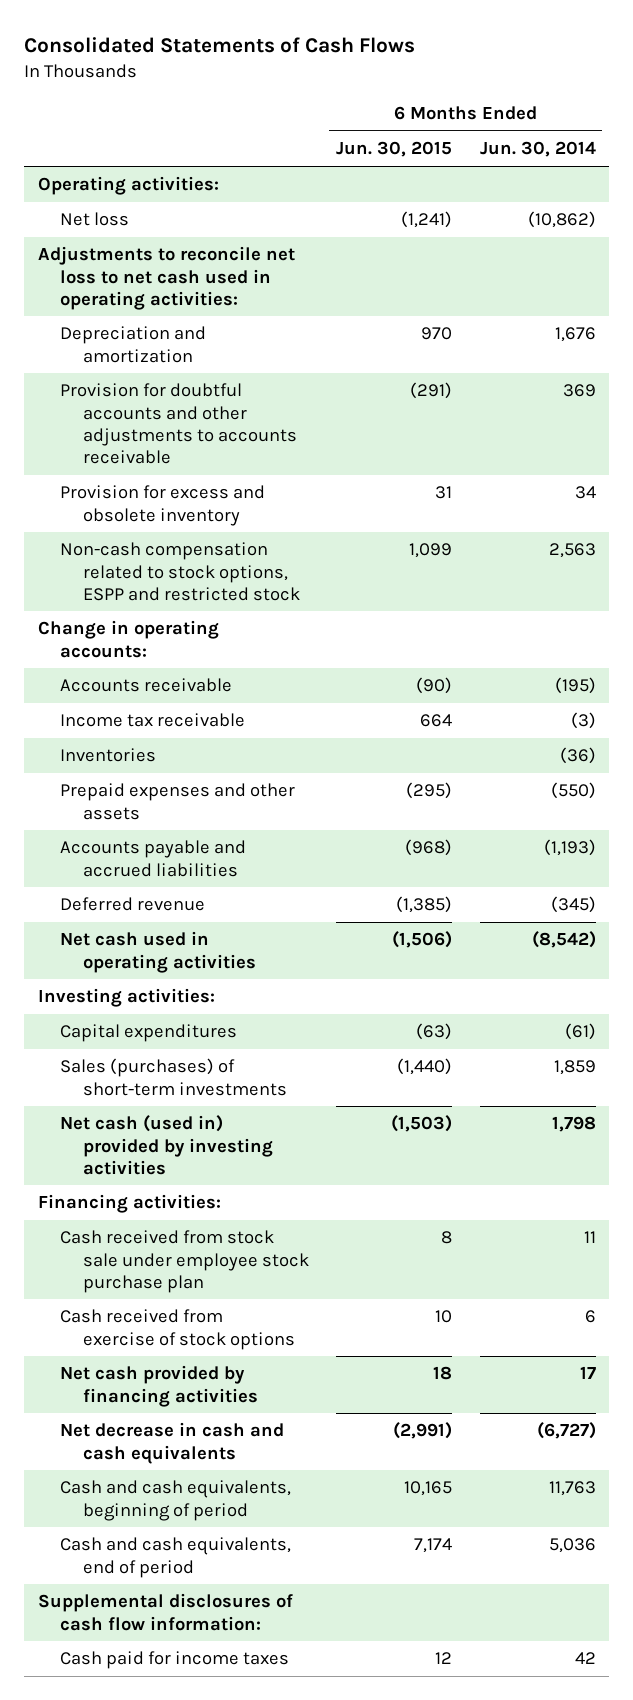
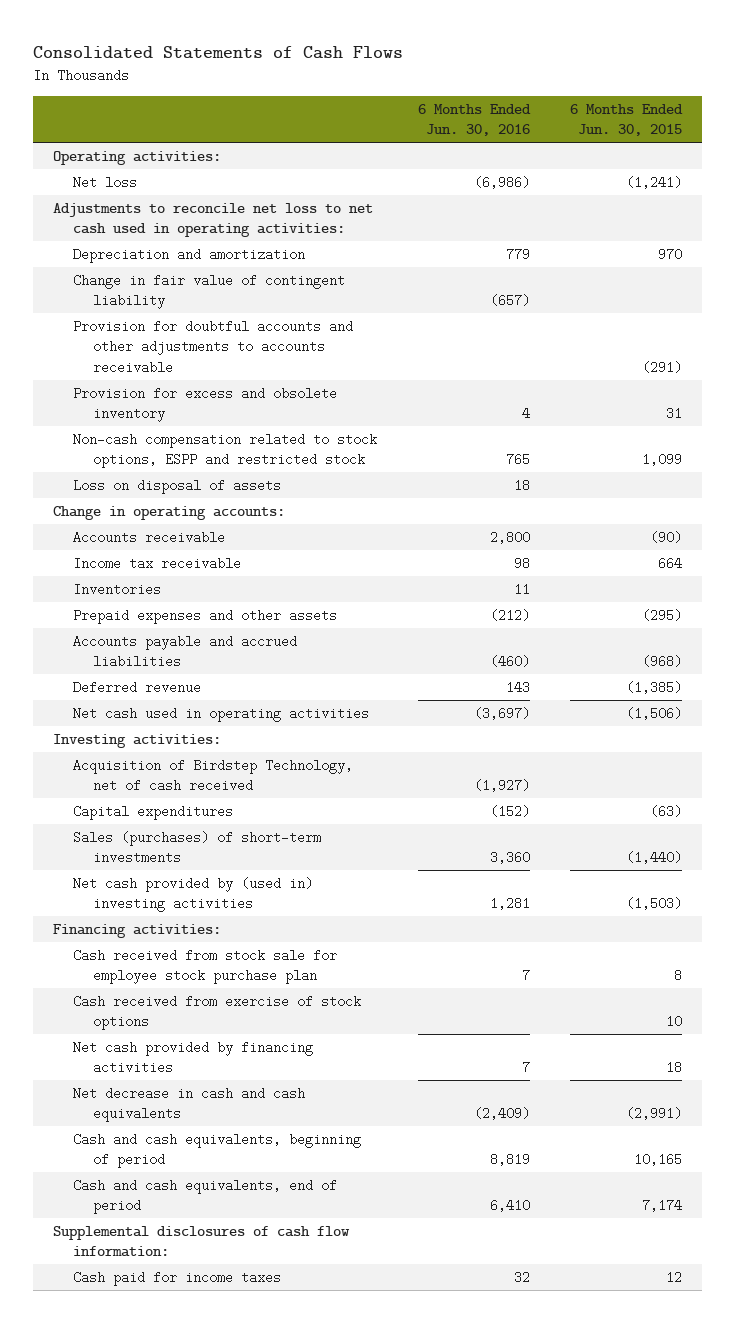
- | 6 Months Ended Jun. 30, 2015 | 6 Months Ended Jun. 30, 2014
+ | 6 Months Ended Jun. 30, 2016 | 6 Months Ended Jun. 30, 2015
+ Change in fair value of contingent liability | (657) |
+ Loss on disposal of assets | 18 |
+ Acquisition of Birdstep Technology, net of cash received | (1,927) |
- Net cash (used in) provided by investing activities | (1,503) | 1,798
+ Net cash provided by (used in) investing activities | 1,281 | (1,503)
- Cash received from stock sale under employee stock purchase plan | 8 | 11
+ Cash received from stock sale for employee stock purchase plan | 7 | 8

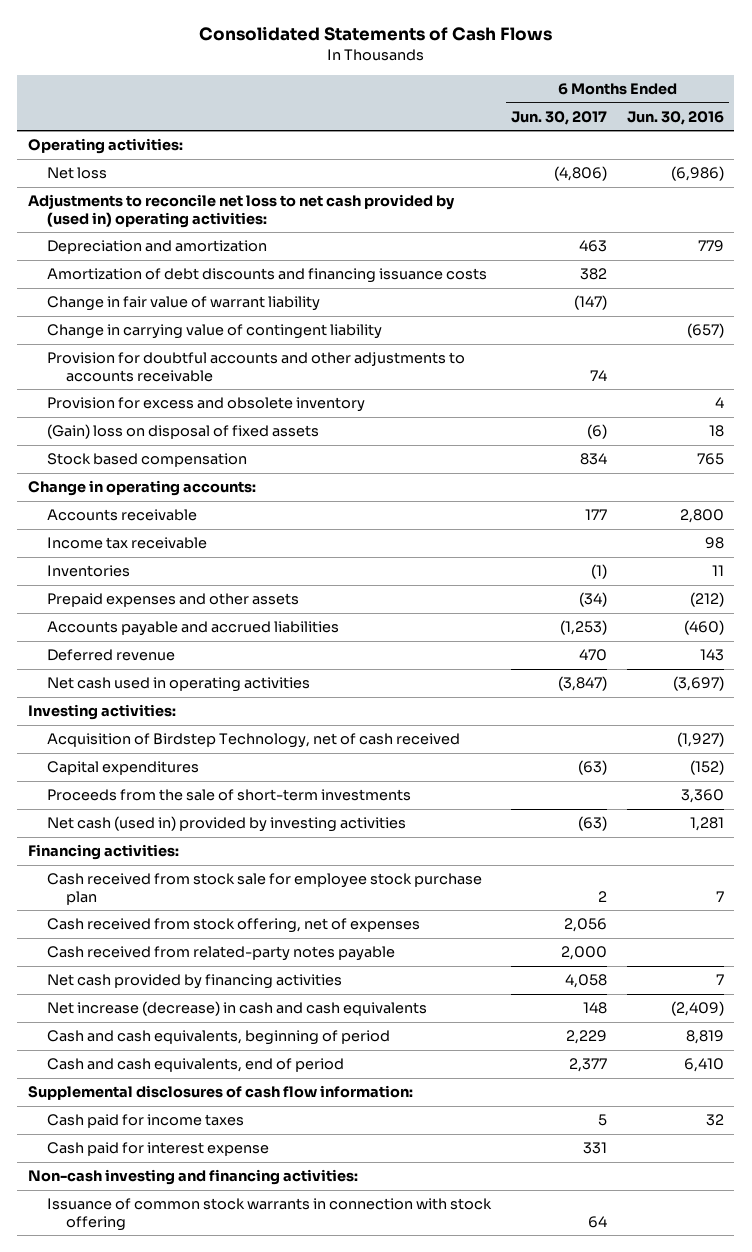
- | 6 Months Ended Jun. 30, 2016 | 6 Months Ended Jun. 30, 2015
+ | 6 Months Ended Jun. 30, 2017 | 6 Months Ended Jun. 30, 2016
- Adjustments to reconcile net loss to net cash used in operating activities:
+ Adjustments to reconcile net loss to net cash provided by (used in) operating activities:
- Change in fair value of contingent liability | (657) |
+ Amortization of debt discounts and financing issuance costs | 382 |
+ Change in fair value of warrant liability | (147) |
+ Change in carrying value of contingent liability | | (657)
- Non-cash compensation related to stock options, ESPP and restricted stock | 765 | 1,099
- Loss on disposal of assets | 18 |
+ (Gain) loss on disposal of fixed assets | (6) | 18
+ Stock based compensation | 834 | 765
- Sales (purchases) of short-term investments | 3,360 | (1,440)
- Net cash provided by (used in) investing activities | 1,281 | (1,503)
+ Proceeds from the sale of short-term investments | | 3,360
+ Net cash (used in) provided by investing activities | (63) | 1,281
- Cash received from exercise of stock options | | 10
+ Cash received from stock offering, net of expenses | 2,056 |
+ Cash received from related-party notes payable | 2,000 |
- Net decrease in cash and cash equivalents | (2,409) | (2,991)
+ Net increase (decrease) in cash and cash equivalents | 148 | (2,409)
+ Cash paid for interest expense | 331 |
+ Non-cash investing and financing activities:
+ Issuance of common stock warrants in connection with stock offering | 64 |

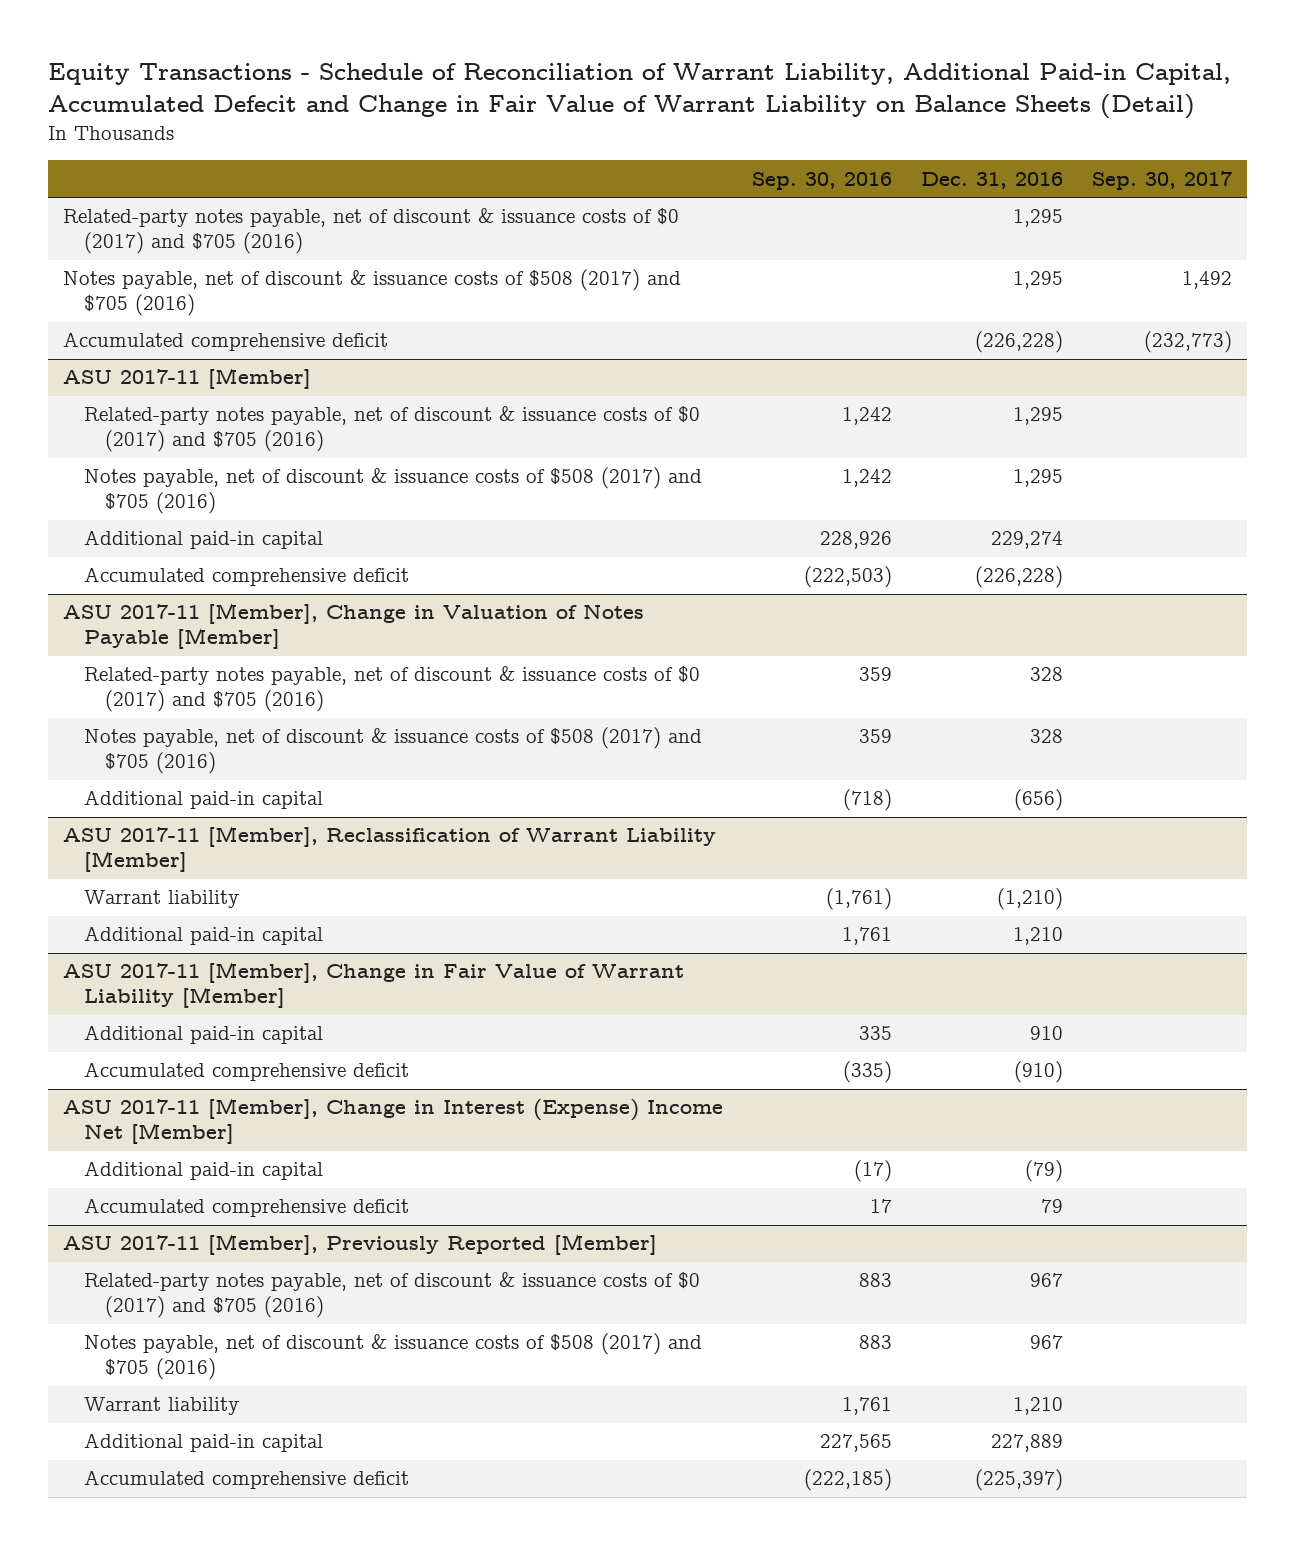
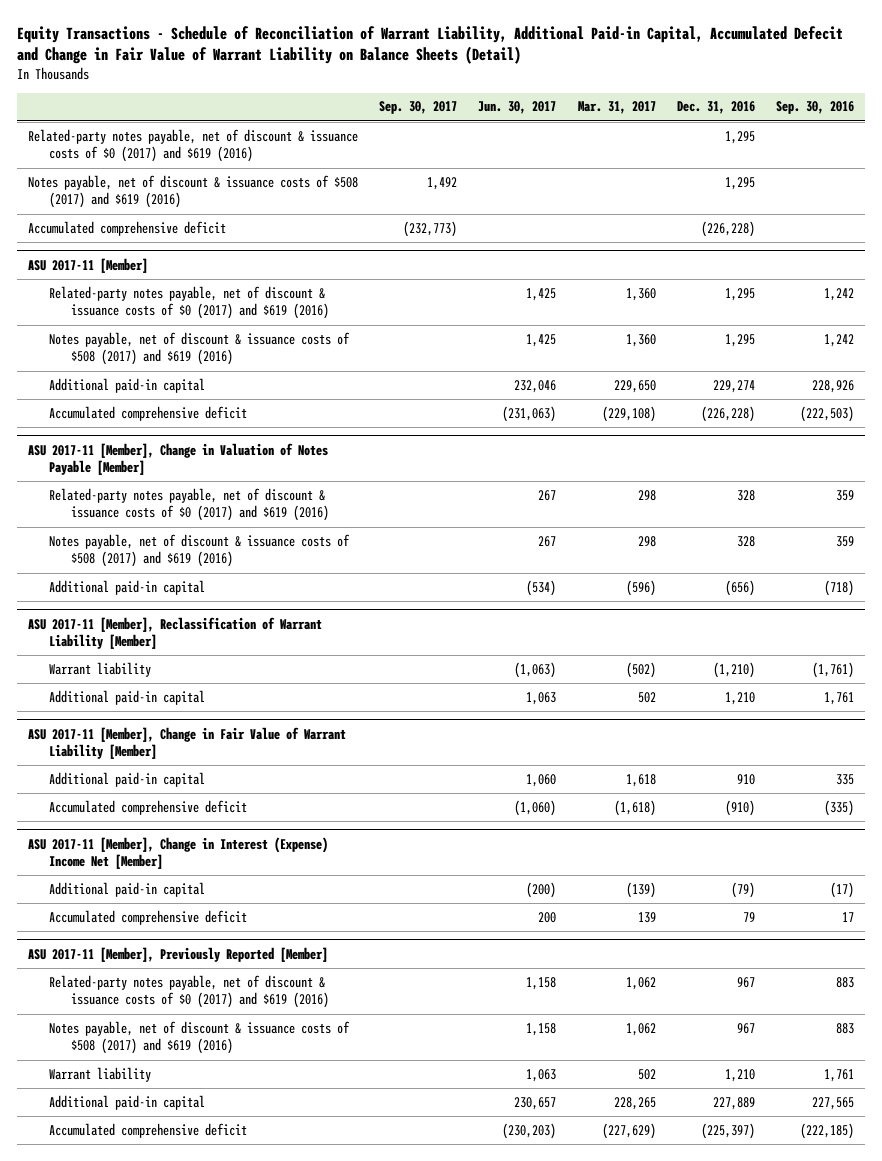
- | Sep. 30, 2016 | Dec. 31, 2016 | Sep. 30, 2017
+ | Sep. 30, 2017 | Jun. 30, 2017 | Mar. 31, 2017 | Dec. 31, 2016 | Sep. 30, 2016
- Related-party notes payable, net of discount & issuance costs of $0 (2017) and $705 (2016) | | 1,295 |
- Notes payable, net of discount & issuance costs of $508 (2017) and $705 (2016) | | 1,295 | 1,492
+ Related-party notes payable, net of discount & issuance costs of $0 (2017) and $619 (2016) | | | | 1,295 |
+ Notes payable, net of discount & issuance costs of $508 (2017) and $619 (2016) | 1,492 | | | 1,295 |
@ ASU 2017-11 [Member]
- Related-party notes payable, net of discount & issuance costs of $0 (2017) and $705 (2016) | 1,242 | 1,295 |
- Notes payable, net of discount & issuance costs of $508 (2017) and $705 (2016) | 1,242 | 1,295 |
+ Related-party notes payable, net of discount & issuance costs of $0 (2017) and $619 (2016) | | 1,425 | 1,360 | 1,295 | 1,242
+ Notes payable, net of discount & issuance costs of $508 (2017) and $619 (2016) | | 1,425 | 1,360 | 1,295 | 1,242
@ ASU 2017-11 [Member], Change in Valuation of Notes Payable [Member]
- Related-party notes payable, net of discount & issuance costs of $0 (2017) and $705 (2016) | 359 | 328 |
- Notes payable, net of discount & issuance costs of $508 (2017) and $705 (2016) | 359 | 328 |
+ Related-party notes payable, net of discount & issuance costs of $0 (2017) and $619 (2016) | | 267 | 298 | 328 | 359
+ Notes payable, net of discount & issuance costs of $508 (2017) and $619 (2016) | | 267 | 298 | 328 | 359
@ ASU 2017-11 [Member], Previously Reported [Member]
- Related-party notes payable, net of discount & issuance costs of $0 (2017) and $705 (2016) | 883 | 967 |
- Notes payable, net of discount & issuance costs of $508 (2017) and $705 (2016) | 883 | 967 |
+ Related-party notes payable, net of discount & issuance costs of $0 (2017) and $619 (2016) | | 1,158 | 1,062 | 967 | 883
+ Notes payable, net of discount & issuance costs of $508 (2017) and $619 (2016) | | 1,158 | 1,062 | 967 | 883

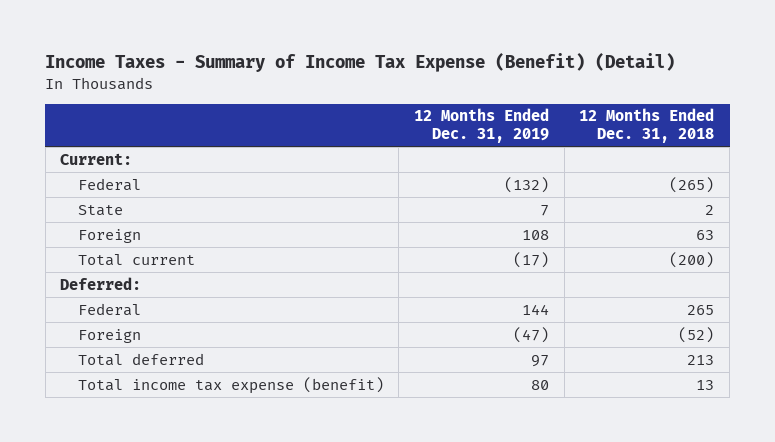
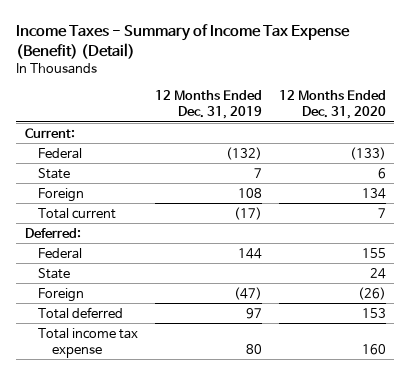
- | 12 Months Ended Dec. 31, 2019 | 12 Months Ended Dec. 31, 2018
+ | 12 Months Ended Dec. 31, 2019 | 12 Months Ended Dec. 31, 2020
+ State | | 24
- Total income tax expense (benefit) | 80 | 13
+ Total income tax expense | 80 | 160

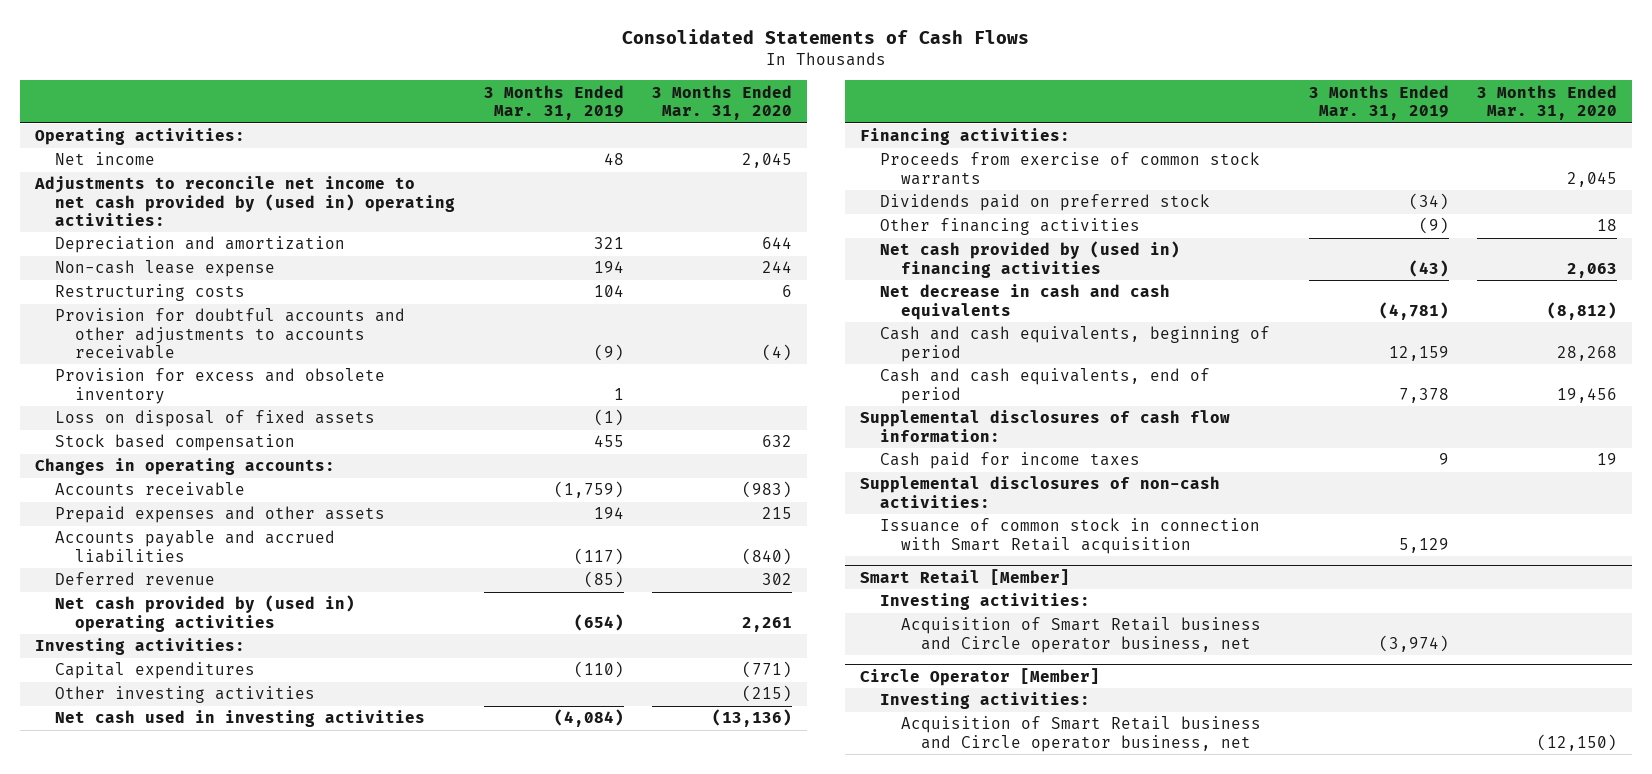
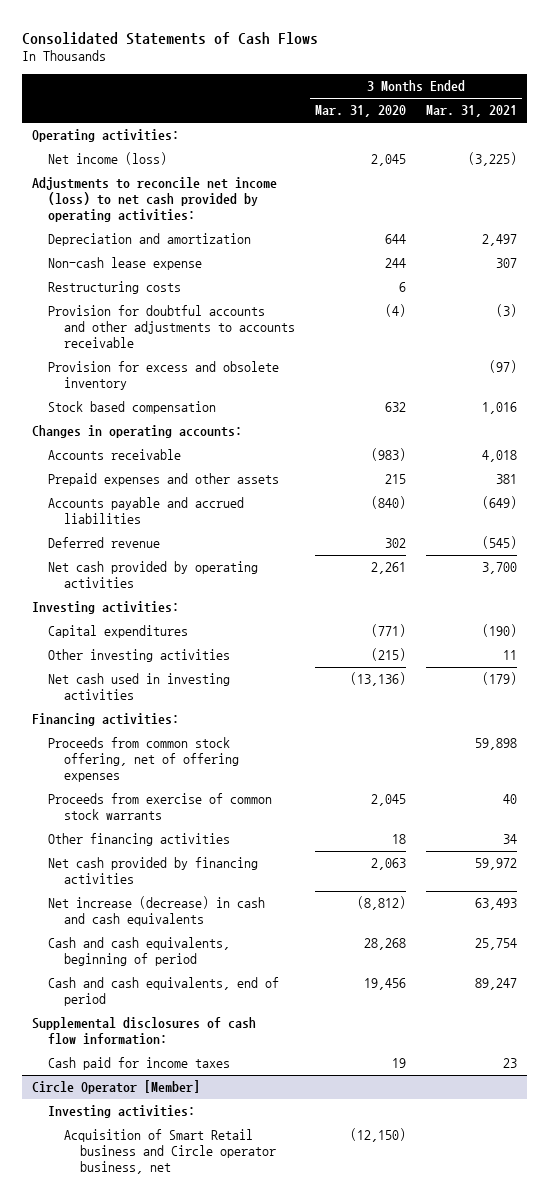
- | 3 Months Ended Mar. 31, 2019 | 3 Months Ended Mar. 31, 2020
+ | 3 Months Ended Mar. 31, 2020 | 3 Months Ended Mar. 31, 2021
- Net income | 48 | 2,045
- Adjustments to reconcile net income to net cash provided by (used in) operating activities:
+ Net income (loss) | 2,045 | (3,225)
+ Adjustments to reconcile net income (loss) to net cash provided by operating activities:
- Loss on disposal of fixed assets | (1) |
- Net cash provided by (used in) operating activities | (654) | 2,261
+ Net cash provided by operating activities | 2,261 | 3,700
+ Proceeds from common stock offering, net of offering expenses | | 59,898
- Dividends paid on preferred stock | (34) |
- Net cash provided by (used in) financing activities | (43) | 2,063
- Net decrease in cash and cash equivalents | (4,781) | (8,812)
+ Net cash provided by financing activities | 2,063 | 59,972
+ Net increase (decrease) in cash and cash equivalents | (8,812) | 63,493
- Supplemental disclosures of non-cash activities:
- Issuance of common stock in connection with Smart Retail acquisition | 5,129 |
- Smart Retail [Member]
- Investing activities:
- Acquisition of Smart Retail business and Circle operator business, net | (3,974) |

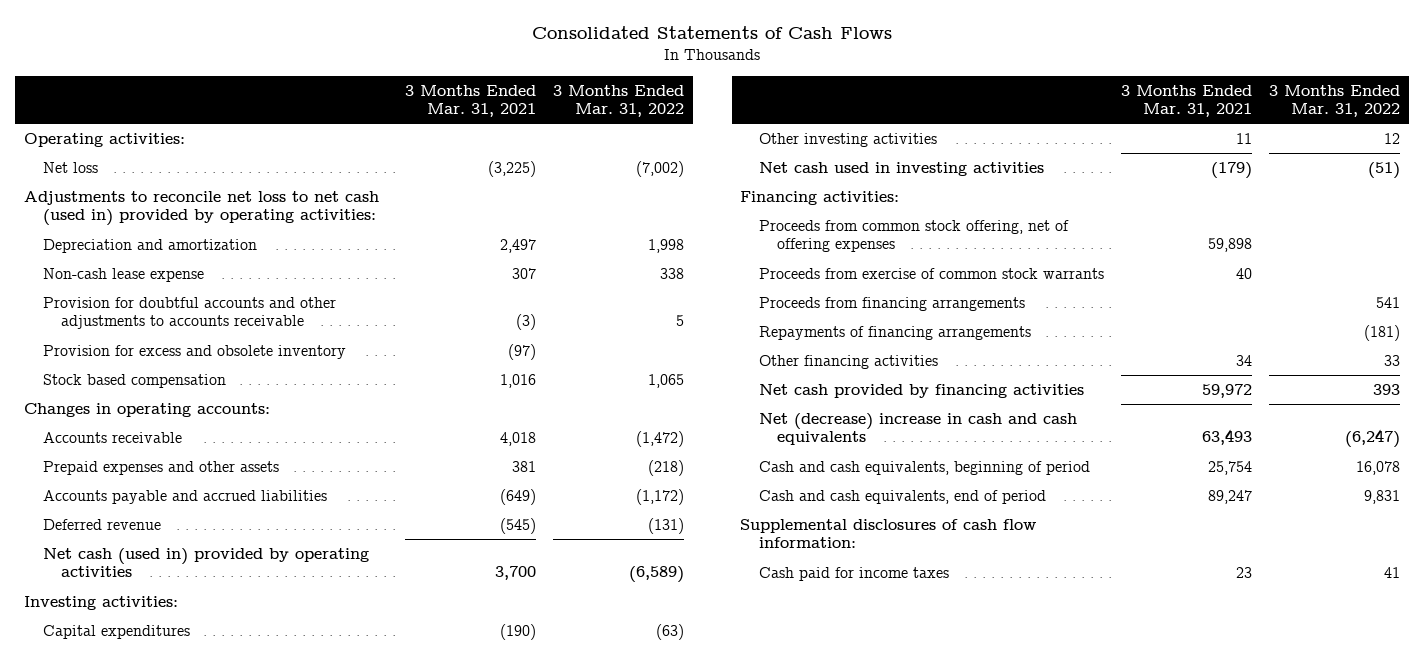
- | 3 Months Ended Mar. 31, 2020 | 3 Months Ended Mar. 31, 2021
+ | 3 Months Ended Mar. 31, 2021 | 3 Months Ended Mar. 31, 2022
- Net income (loss) | 2,045 | (3,225)
- Adjustments to reconcile net income (loss) to net cash provided by operating activities:
+ Net loss | (3,225) | (7,002)
+ Adjustments to reconcile net loss to net cash (used in) provided by operating activities:
- Restructuring costs | 6 |
- Net cash provided by operating activities | 2,261 | 3,700
+ Net cash (used in) provided by operating activities | 3,700 | (6,589)
+ Proceeds from financing arrangements | | 541
+ Repayments of financing arrangements | | (181)
- Net increase (decrease) in cash and cash equivalents | (8,812) | 63,493
+ Net (decrease) increase in cash and cash equivalents | 63,493 | (6,247)
- Circle Operator [Member]
- Investing activities:
- Acquisition of Smart Retail business and Circle operator business, net | (12,150) |

